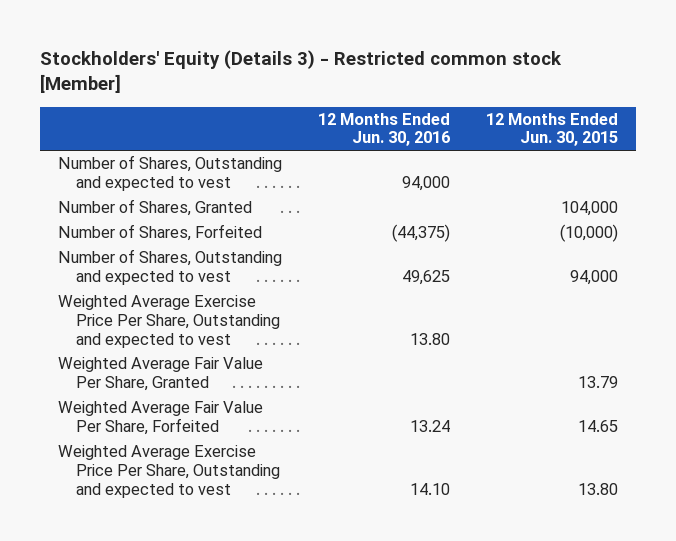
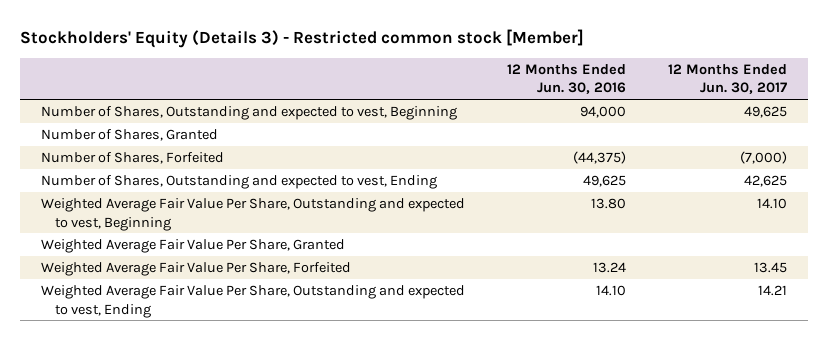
- | 12 Months Ended Jun. 30, 2016 | 12 Months Ended Jun. 30, 2015
+ | 12 Months Ended Jun. 30, 2016 | 12 Months Ended Jun. 30, 2017
- Number of Shares, Outstanding and expected to vest | 94,000 |
+ Number of Shares, Outstanding and expected to vest, Beginning | 94,000 | 49,625
- Number of Shares, Outstanding and expected to vest | 49,625 | 94,000
- Weighted Average Exercise Price Per Share, Outstanding and expected to vest | 13.80 |
+ Number of Shares, Outstanding and expected to vest, Ending | 49,625 | 42,625
+ Weighted Average Fair Value Per Share, Outstanding and expected to vest, Beginning | 13.80 | 14.10
- Weighted Average Exercise Price Per Share, Outstanding and expected to vest | 14.10 | 13.80
+ Weighted Average Fair Value Per Share, Outstanding and expected to vest, Ending | 14.10 | 14.21

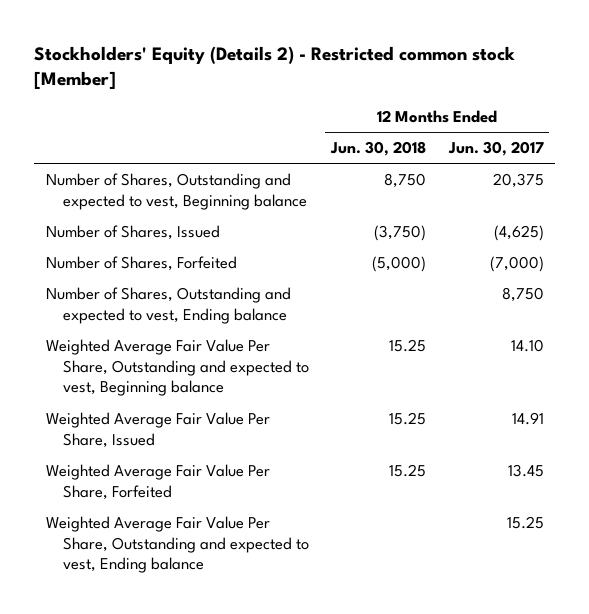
- Stockholders' Equity (Details 3) - Restricted common stock [Member]
+ Stockholders' Equity (Details 2) - Restricted common stock [Member]
- | 12 Months Ended Jun. 30, 2016 | 12 Months Ended Jun. 30, 2017
+ | 12 Months Ended Jun. 30, 2018 | 12 Months Ended Jun. 30, 2017
- Number of Shares, Outstanding and expected to vest, Beginning | 94,000 | 49,625
- Number of Shares, Granted
+ Number of Shares, Outstanding and expected to vest, Beginning balance | 8,750 | 20,375
+ Number of Shares, Issued | (3,750) | (4,625)
- Number of Shares, Outstanding and expected to vest, Ending | 49,625 | 42,625
- Weighted Average Fair Value Per Share, Outstanding and expected to vest, Beginning | 13.80 | 14.10
- Weighted Average Fair Value Per Share, Granted
+ Number of Shares, Outstanding and expected to vest, Ending balance | | 8,750
+ Weighted Average Fair Value Per Share, Outstanding and expected to vest, Beginning balance | 15.25 | 14.10
+ Weighted Average Fair Value Per Share, Issued | 15.25 | 14.91
- Weighted Average Fair Value Per Share, Outstanding and expected to vest, Ending | 14.10 | 14.21
+ Weighted Average Fair Value Per Share, Outstanding and expected to vest, Ending balance | | 15.25

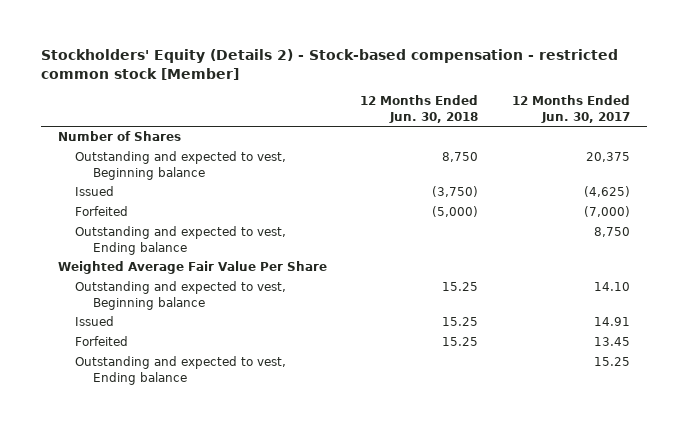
- Stockholders' Equity (Details 2) - Restricted common stock [Member]
+ Stockholders' Equity (Details 2) - Stock-based compensation - restricted common stock [Member]
- Number of Shares, Outstanding and expected to vest, Beginning balance | 8,750 | 20,375
- Number of Shares, Issued | (3,750) | (4,625)
- Number of Shares, Forfeited | (5,000) | (7,000)
- Number of Shares, Outstanding and expected to vest, Ending balance | | 8,750
- Weighted Average Fair Value Per Share, Outstanding and expected to vest, Beginning balance | 15.25 | 14.10
- Weighted Average Fair Value Per Share, Issued | 15.25 | 14.91
- Weighted Average Fair Value Per Share, Forfeited | 15.25 | 13.45
- Weighted Average Fair Value Per Share, Outstanding and expected to vest, Ending balance | | 15.25
+ Number of Shares
+ Outstanding and expected to vest, Beginning balance | 8,750 | 20,375
+ Issued | (3,750) | (4,625)
+ Forfeited | (5,000) | (7,000)
+ Outstanding and expected to vest, Ending balance | | 8,750
+ Weighted Average Fair Value Per Share
+ Outstanding and expected to vest, Beginning balance | 15.25 | 14.10
+ Issued | 15.25 | 14.91
+ Forfeited | 15.25 | 13.45
+ Outstanding and expected to vest, Ending balance | | 15.25

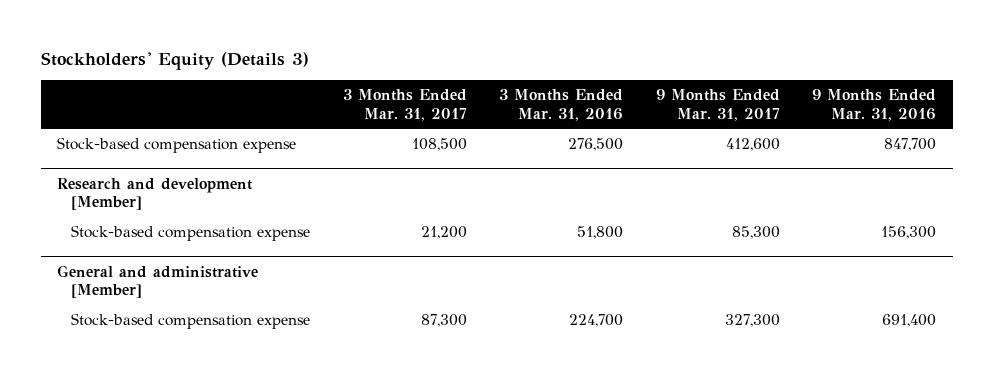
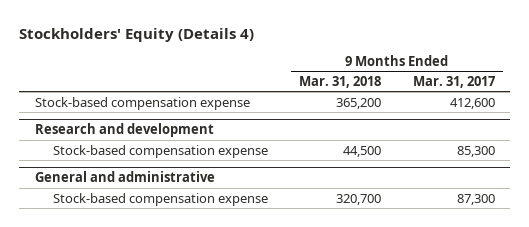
- Stockholders' Equity (Details 3)
+ Stockholders' Equity (Details 4)
- | 3 Months Ended Mar. 31, 2017 | 3 Months Ended Mar. 31, 2016 | 9 Months Ended Mar. 31, 2017 | 9 Months Ended Mar. 31, 2016
+ | 9 Months Ended Mar. 31, 2018 | 9 Months Ended Mar. 31, 2017
- Research and development [Member]
+ Research and development
- General and administrative [Member]
- Stock-based compensation expense | 87,300 | 224,700 | 327,300 | 691,400
+ General and administrative
+ Stock-based compensation expense | 320,700 | 87,300

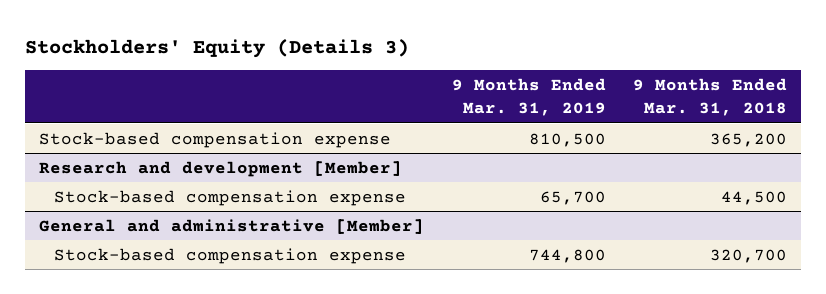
- Stockholders' Equity (Details 4)
+ Stockholders' Equity (Details 3)
- | 9 Months Ended Mar. 31, 2018 | 9 Months Ended Mar. 31, 2017
+ | 9 Months Ended Mar. 31, 2019 | 9 Months Ended Mar. 31, 2018
- Research and development
+ Research and development [Member]
- General and administrative
+ General and administrative [Member]

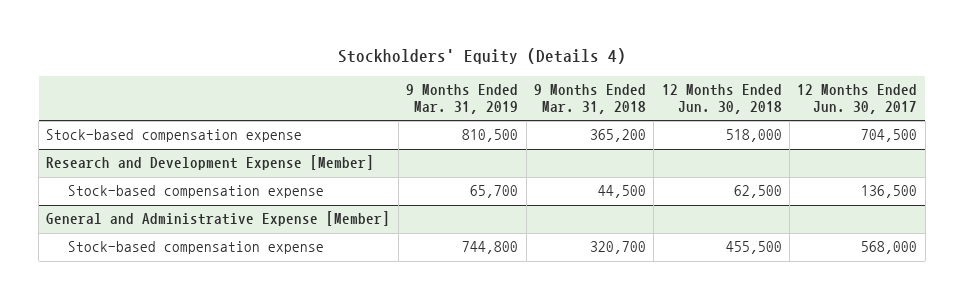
- Stockholders' Equity (Details 3)
+ Stockholders' Equity (Details 4)
- | 9 Months Ended Mar. 31, 2019 | 9 Months Ended Mar. 31, 2018
+ | 9 Months Ended Mar. 31, 2019 | 9 Months Ended Mar. 31, 2018 | 12 Months Ended Jun. 30, 2018 | 12 Months Ended Jun. 30, 2017
- Research and development [Member]
+ Research and Development Expense [Member]
- General and administrative [Member]
+ General and Administrative Expense [Member]

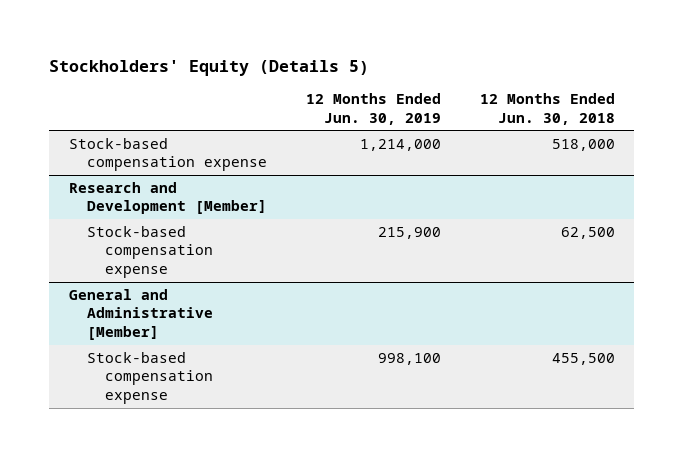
- Stockholders' Equity (Details 4)
+ Stockholders' Equity (Details 5)
- | 9 Months Ended Mar. 31, 2019 | 9 Months Ended Mar. 31, 2018 | 12 Months Ended Jun. 30, 2018 | 12 Months Ended Jun. 30, 2017
+ | 12 Months Ended Jun. 30, 2019 | 12 Months Ended Jun. 30, 2018
- Research and Development Expense [Member]
+ Research and Development [Member]
- General and Administrative Expense [Member]
+ General and Administrative [Member]

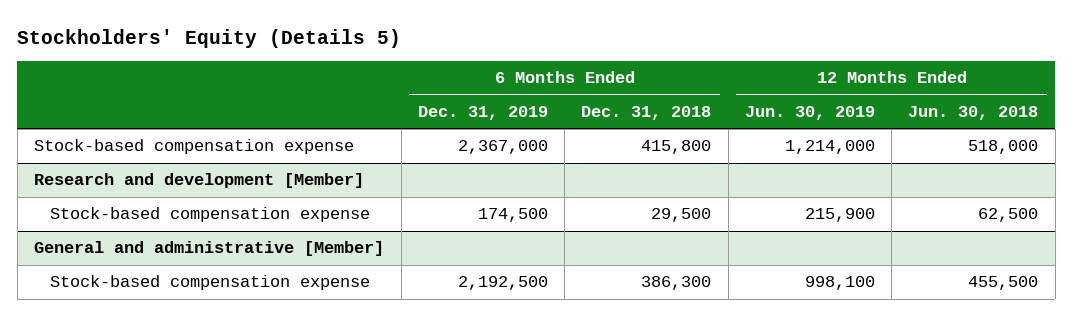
- | 12 Months Ended Jun. 30, 2019 | 12 Months Ended Jun. 30, 2018
+ | 6 Months Ended Dec. 31, 2019 | 6 Months Ended Dec. 31, 2018 | 12 Months Ended Jun. 30, 2019 | 12 Months Ended Jun. 30, 2018
- Research and Development [Member]
+ Research and development [Member]
- General and Administrative [Member]
+ General and administrative [Member]

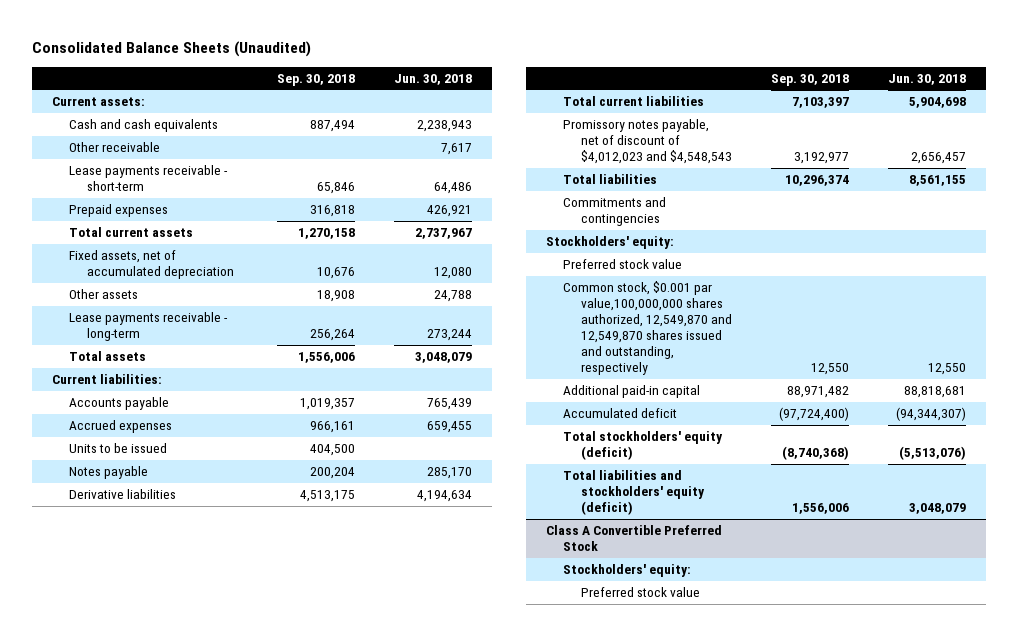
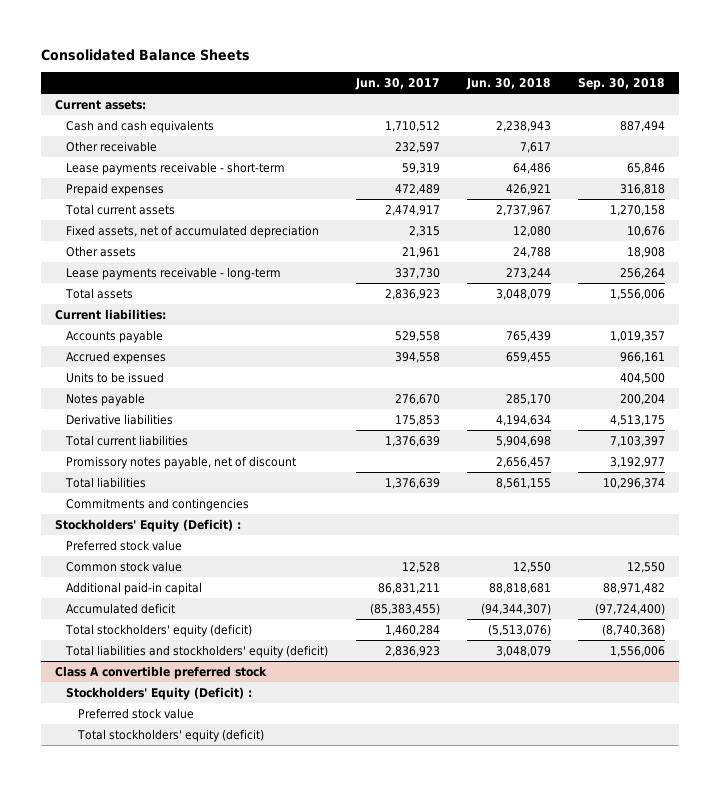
- Consolidated Balance Sheets (Unaudited)
+ Consolidated Balance Sheets
- | Sep. 30, 2018 | Jun. 30, 2018
+ | Jun. 30, 2017 | Jun. 30, 2018 | Sep. 30, 2018
- Promissory notes payable, net of discount of $4,012,023 and $4,548,543 | 3,192,977 | 2,656,457
+ Promissory notes payable, net of discount | | 2,656,457 | 3,192,977
- Stockholders' equity:
+ Stockholders' Equity (Deficit) :
- Common stock, $0.001 par value,100,000,000 shares authorized, 12,549,870 and 12,549,870 shares issued and outstanding, respectively | 12,550 | 12,550
+ Common stock value | 12,528 | 12,550 | 12,550
- Class A Convertible Preferred Stock
- Stockholders' equity:
+ Class A convertible preferred stock
+ Stockholders' Equity (Deficit) :
+ Total stockholders' equity (deficit)

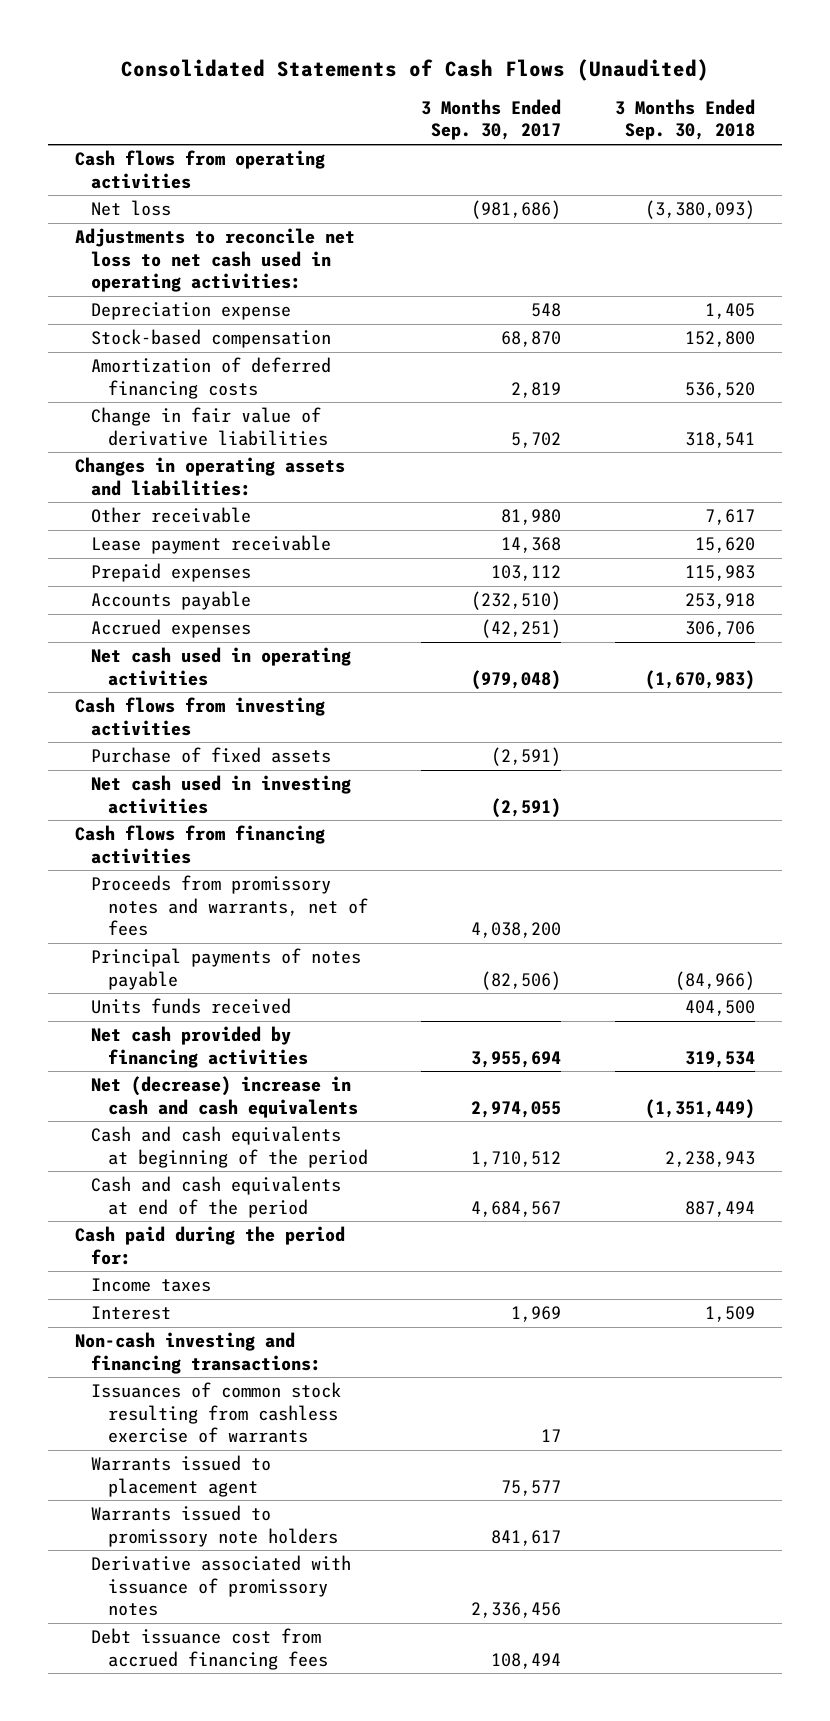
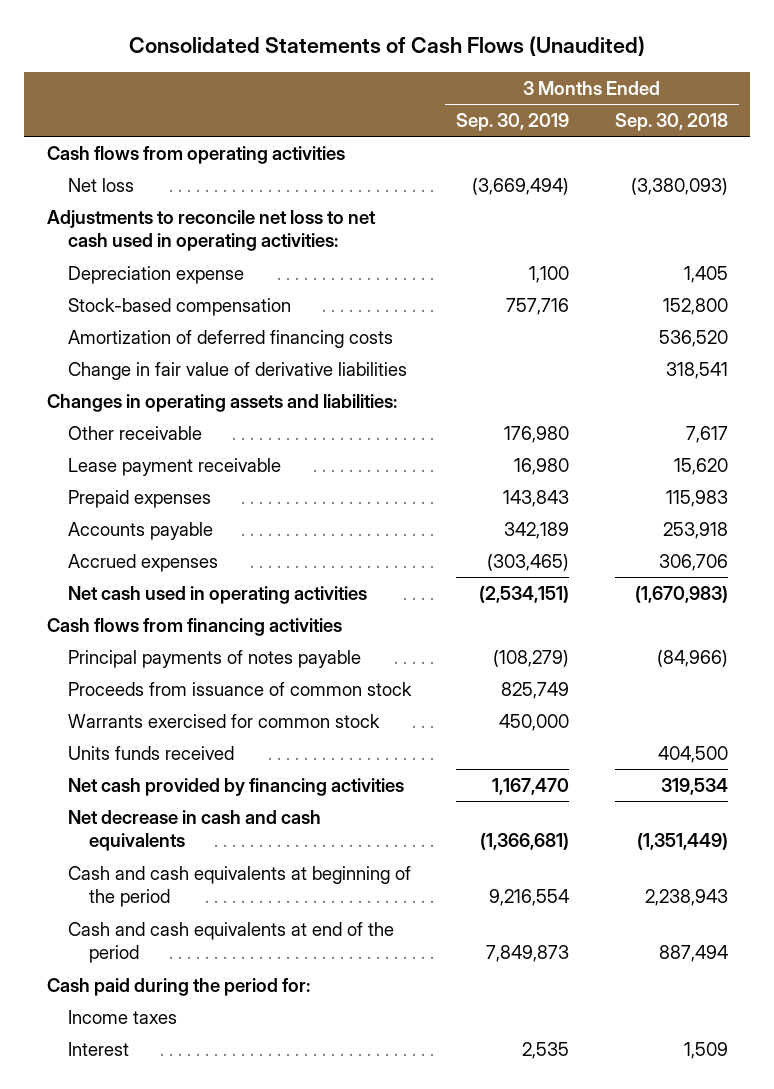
- | 3 Months Ended Sep. 30, 2017 | 3 Months Ended Sep. 30, 2018
+ | 3 Months Ended Sep. 30, 2019 | 3 Months Ended Sep. 30, 2018
- Cash flows from investing activities
- Purchase of fixed assets | (2,591) |
- Net cash used in investing activities | (2,591) |
- Proceeds from promissory notes and warrants, net of fees | 4,038,200 |
+ Proceeds from issuance of common stock | 825,749 |
+ Warrants exercised for common stock | 450,000 |
- Net (decrease) increase in cash and cash equivalents | 2,974,055 | (1,351,449)
+ Net decrease in cash and cash equivalents | (1,366,681) | (1,351,449)
- Non-cash investing and financing transactions:
- Issuances of common stock resulting from cashless exercise of warrants | 17 |
- Warrants issued to placement agent | 75,577 |
- Warrants issued to promissory note holders | 841,617 |
- Derivative associated with issuance of promissory notes | 2,336,456 |
- Debt issuance cost from accrued financing fees | 108,494 |

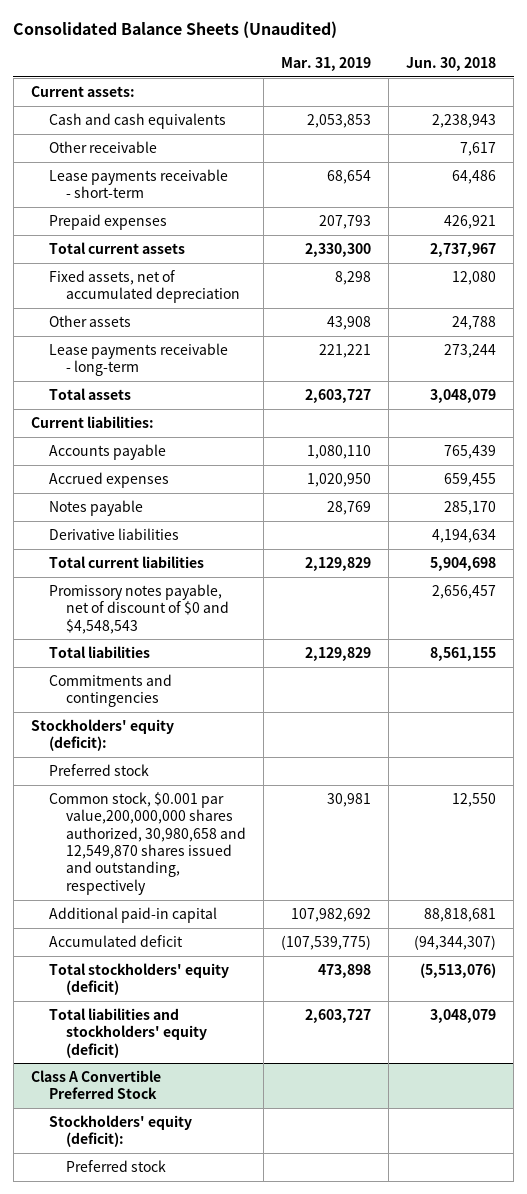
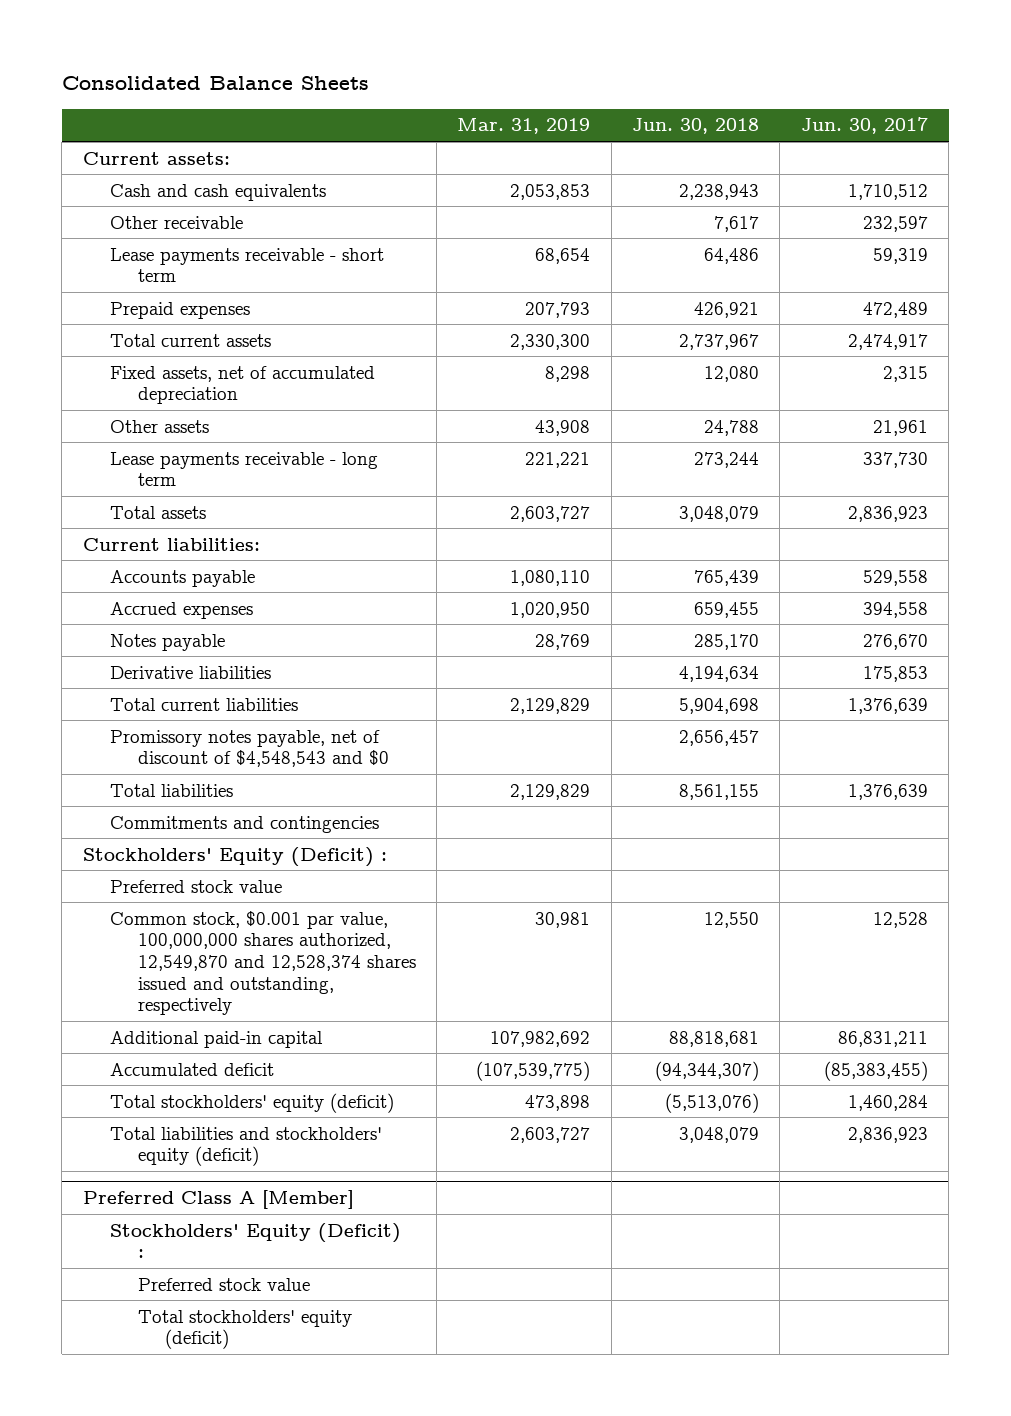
- Consolidated Balance Sheets (Unaudited)
+ Consolidated Balance Sheets
- | Mar. 31, 2019 | Jun. 30, 2018
+ | Mar. 31, 2019 | Jun. 30, 2018 | Jun. 30, 2017
- Lease payments receivable - short-term | 68,654 | 64,486
+ Lease payments receivable - short term | 68,654 | 64,486 | 59,319
- Lease payments receivable - long-term | 221,221 | 273,244
+ Lease payments receivable - long term | 221,221 | 273,244 | 337,730
- Promissory notes payable, net of discount of $0 and $4,548,543 | | 2,656,457
+ Promissory notes payable, net of discount of $4,548,543 and $0 | | 2,656,457 |
- Stockholders' equity (deficit):
- Preferred stock
- Common stock, $0.001 par value,200,000,000 shares authorized, 30,980,658 and 12,549,870 shares issued and outstanding, respectively | 30,981 | 12,550
+ Stockholders' Equity (Deficit) :
+ Preferred stock value
+ Common stock, $0.001 par value, 100,000,000 shares authorized, 12,549,870 and 12,528,374 shares issued and outstanding, respectively | 30,981 | 12,550 | 12,528
- Class A Convertible Preferred Stock
- Stockholders' equity (deficit):
- Preferred stock
+ Preferred Class A [Member]
+ Stockholders' Equity (Deficit) :
+ Preferred stock value
+ Total stockholders' equity (deficit)

